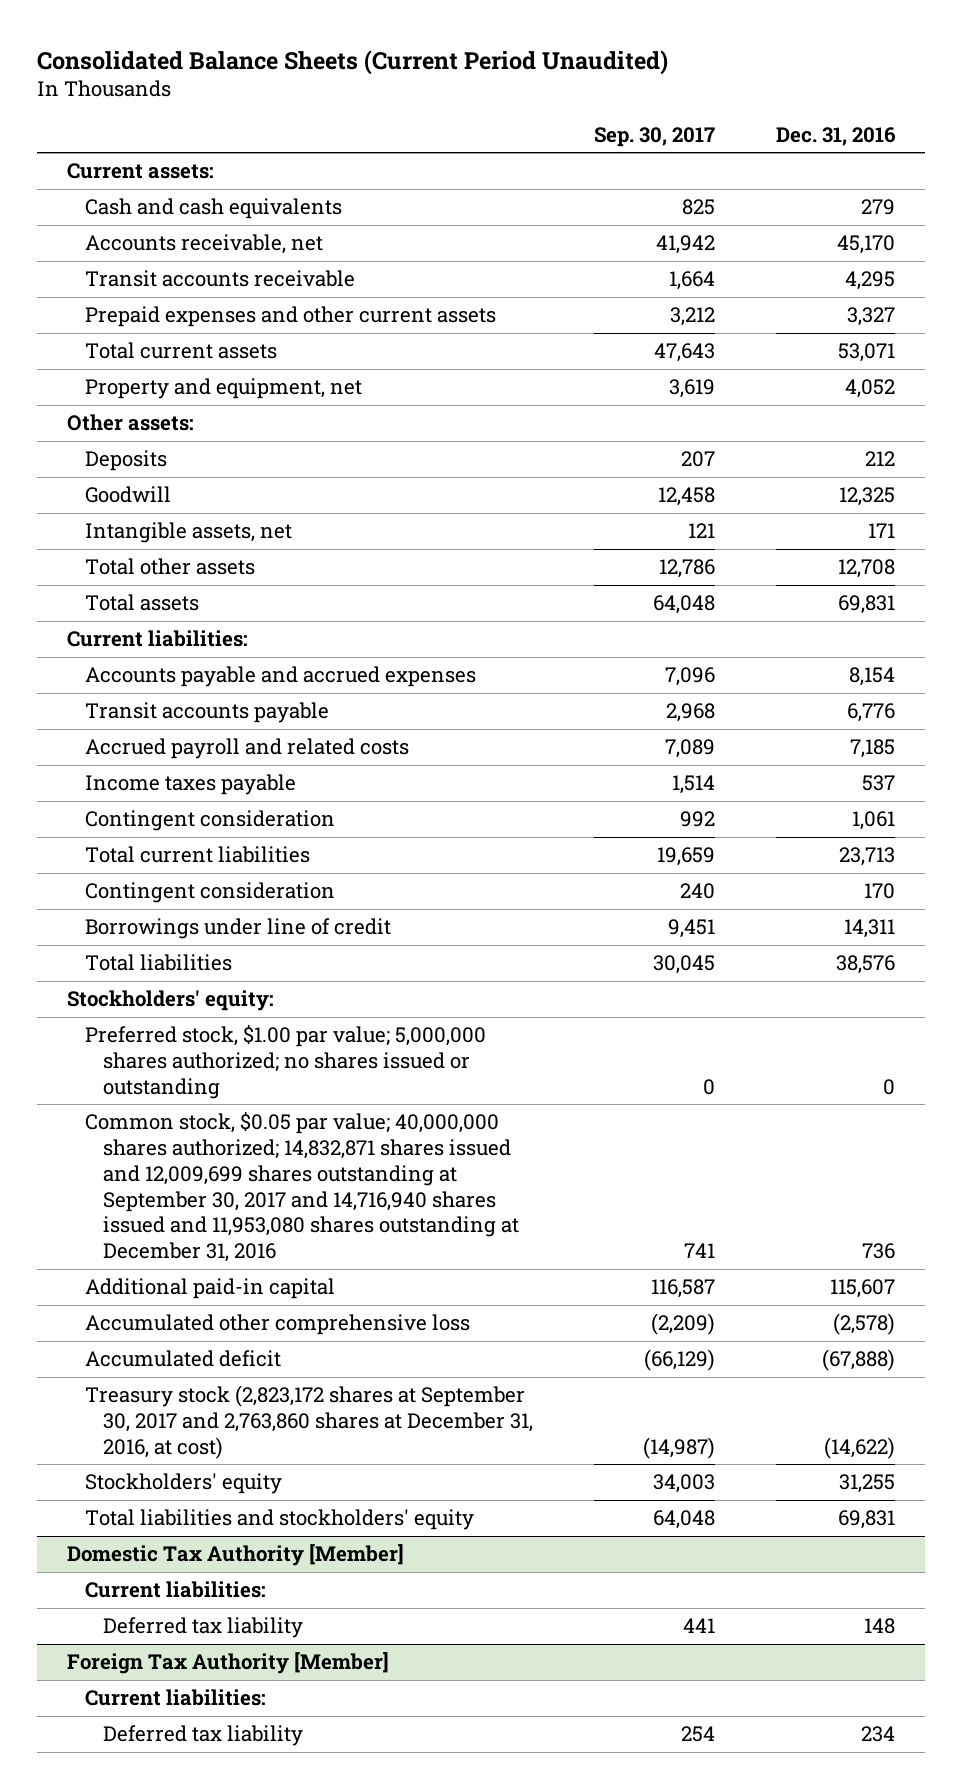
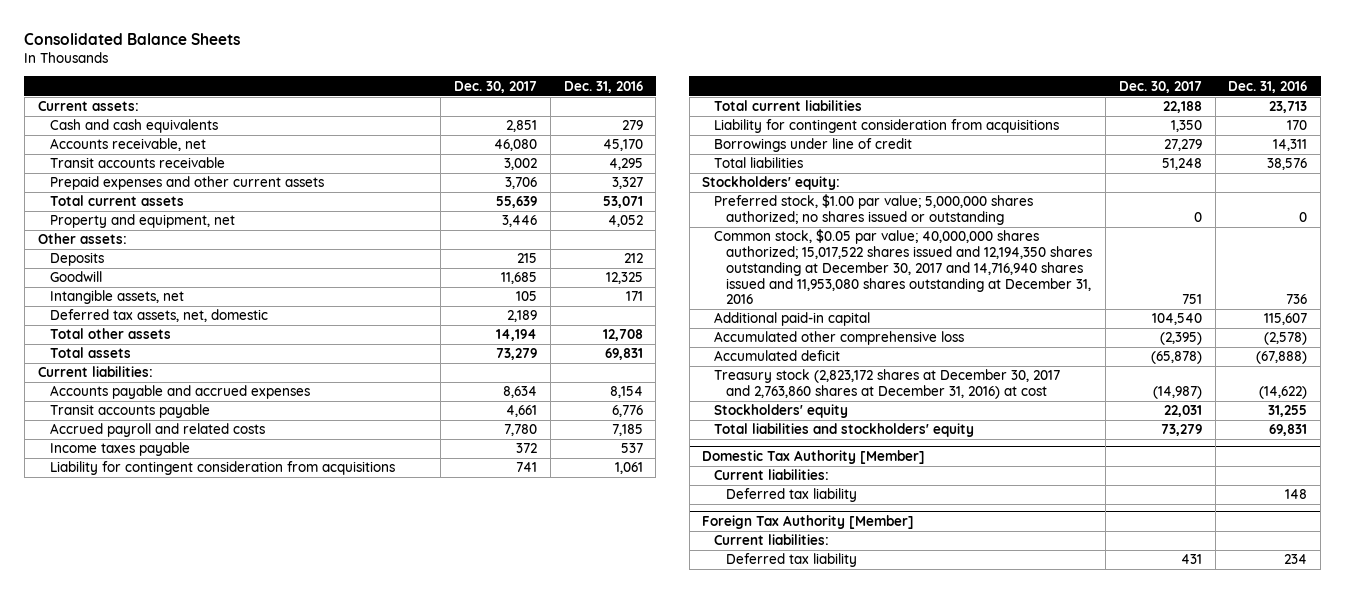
- Consolidated Balance Sheets (Current Period Unaudited)
+ Consolidated Balance Sheets
- | Sep. 30, 2017 | Dec. 31, 2016
+ | Dec. 30, 2017 | Dec. 31, 2016
+ Deferred tax assets, net, domestic | 2,189 |
- Contingent consideration | 992 | 1,061
+ Liability for contingent consideration from acquisitions | 741 | 1,061
- Contingent consideration | 240 | 170
+ Liability for contingent consideration from acquisitions | 1,350 | 170
- Common stock, $0.05 par value; 40,000,000 shares authorized; 14,832,871 shares issued and 12,009,699 shares outstanding at September 30, 2017 and 14,716,940 shares issued and 11,953,080 shares outstanding at December 31, 2016 | 741 | 736
+ Common stock, $0.05 par value; 40,000,000 shares authorized; 15,017,522 shares issued and 12,194,350 shares outstanding at December 30, 2017 and 14,716,940 shares issued and 11,953,080 shares outstanding at December 31, 2016 | 751 | 736
- Treasury stock (2,823,172 shares at September 30, 2017 and 2,763,860 shares at December 31, 2016, at cost) | (14,987) | (14,622)
+ Treasury stock (2,823,172 shares at December 30, 2017 and 2,763,860 shares at December 31, 2016) at cost | (14,987) | (14,622)

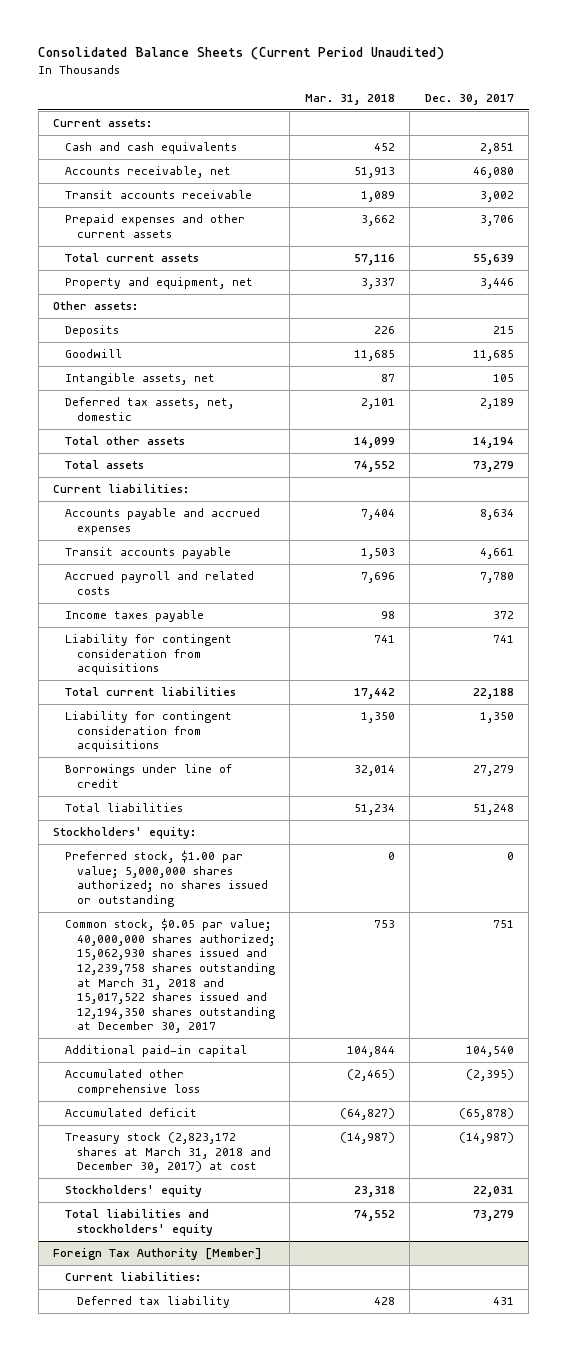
- Consolidated Balance Sheets
+ Consolidated Balance Sheets (Current Period Unaudited)
- | Dec. 30, 2017 | Dec. 31, 2016
+ | Mar. 31, 2018 | Dec. 30, 2017
- Common stock, $0.05 par value; 40,000,000 shares authorized; 15,017,522 shares issued and 12,194,350 shares outstanding at December 30, 2017 and 14,716,940 shares issued and 11,953,080 shares outstanding at December 31, 2016 | 751 | 736
+ Common stock, $0.05 par value; 40,000,000 shares authorized; 15,062,930 shares issued and 12,239,758 shares outstanding at March 31, 2018 and 15,017,522 shares issued and 12,194,350 shares outstanding at December 30, 2017 | 753 | 751
- Treasury stock (2,823,172 shares at December 30, 2017 and 2,763,860 shares at December 31, 2016) at cost | (14,987) | (14,622)
+ Treasury stock (2,823,172 shares at March 31, 2018 and December 30, 2017) at cost | (14,987) | (14,987)
- Domestic Tax Authority [Member]
- Current liabilities:
- Deferred tax liability | | 148

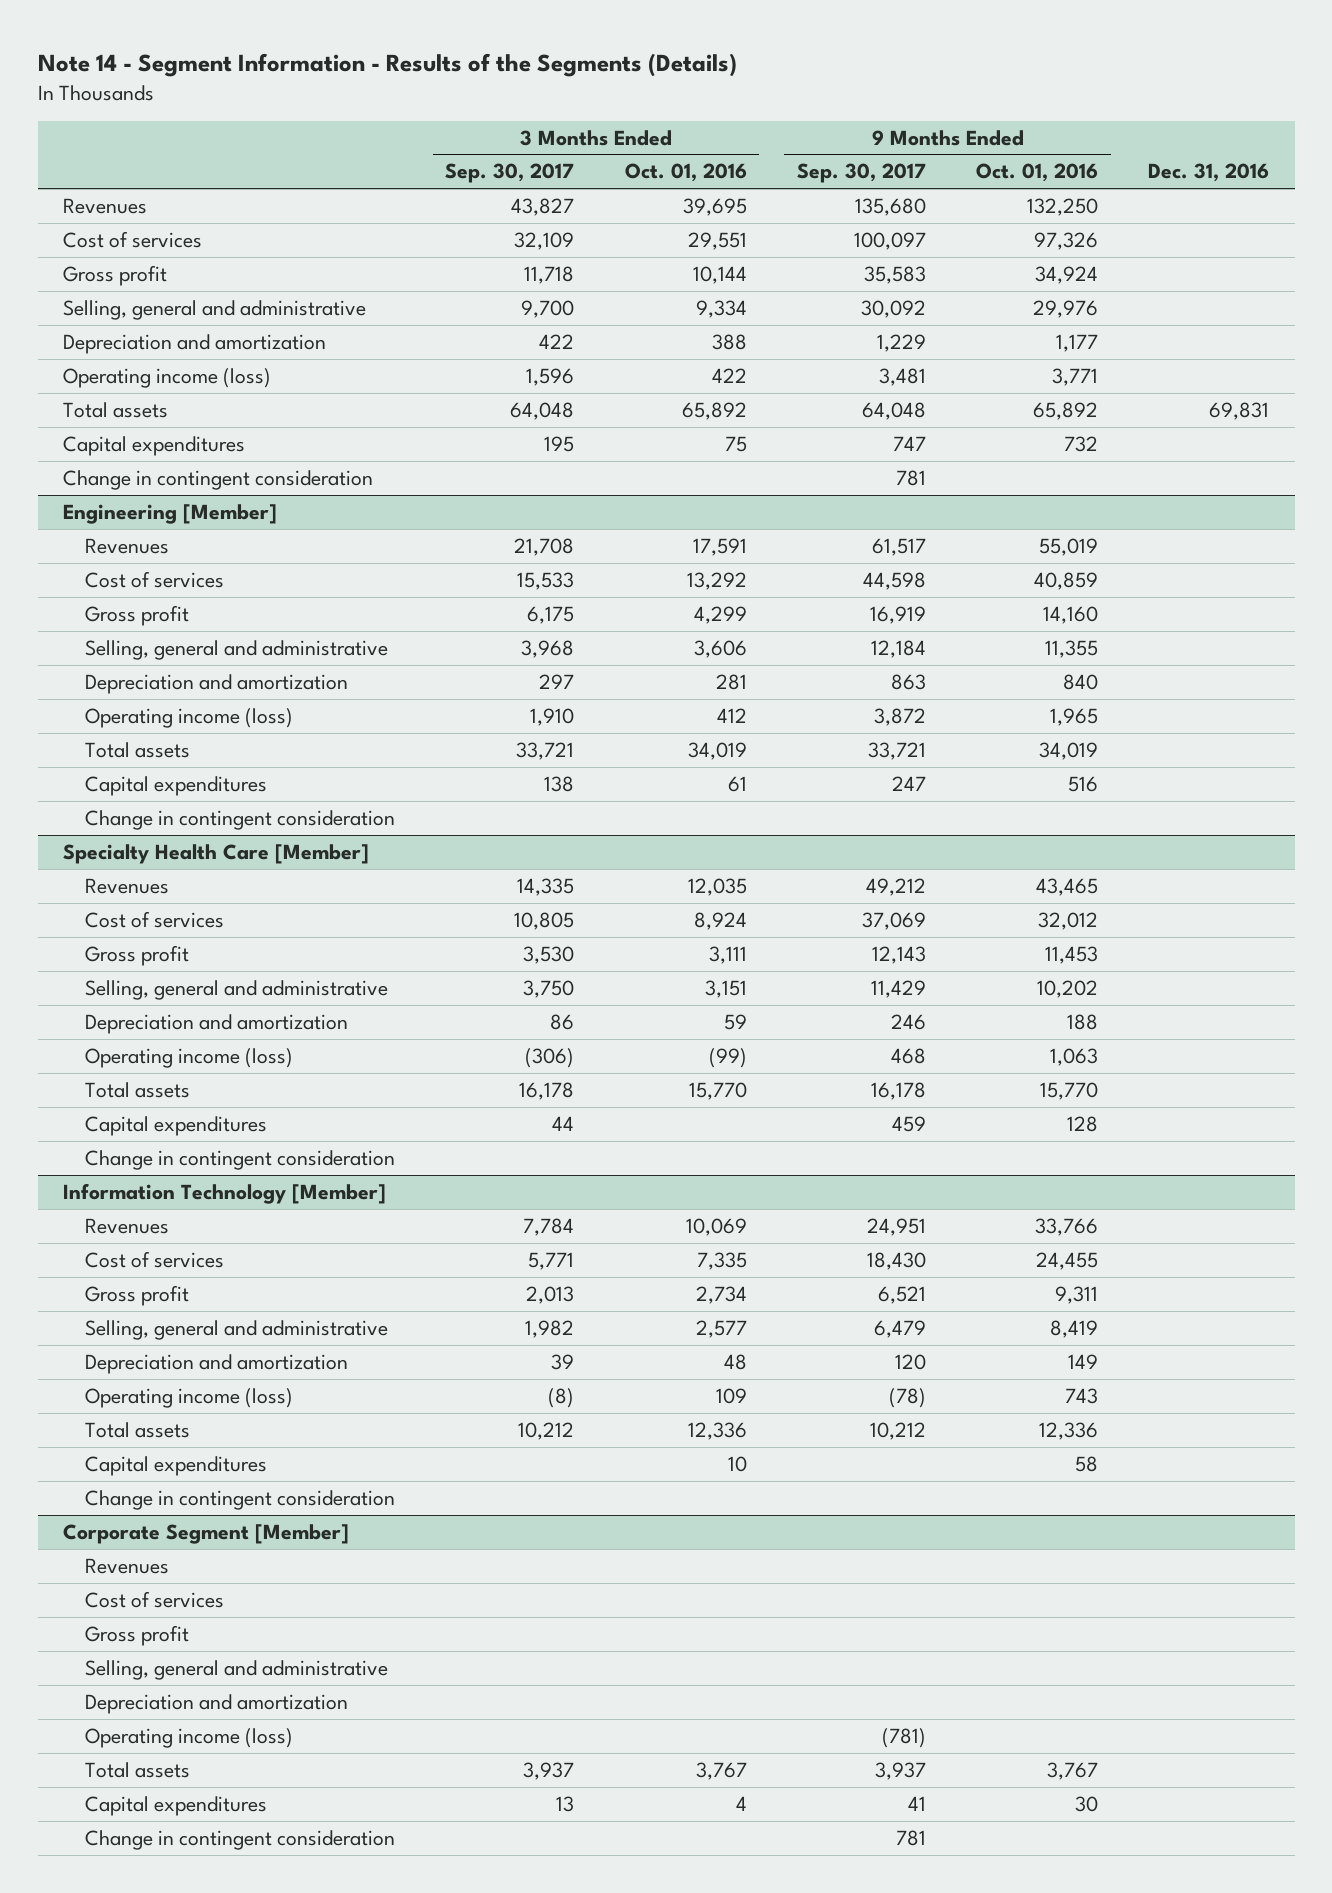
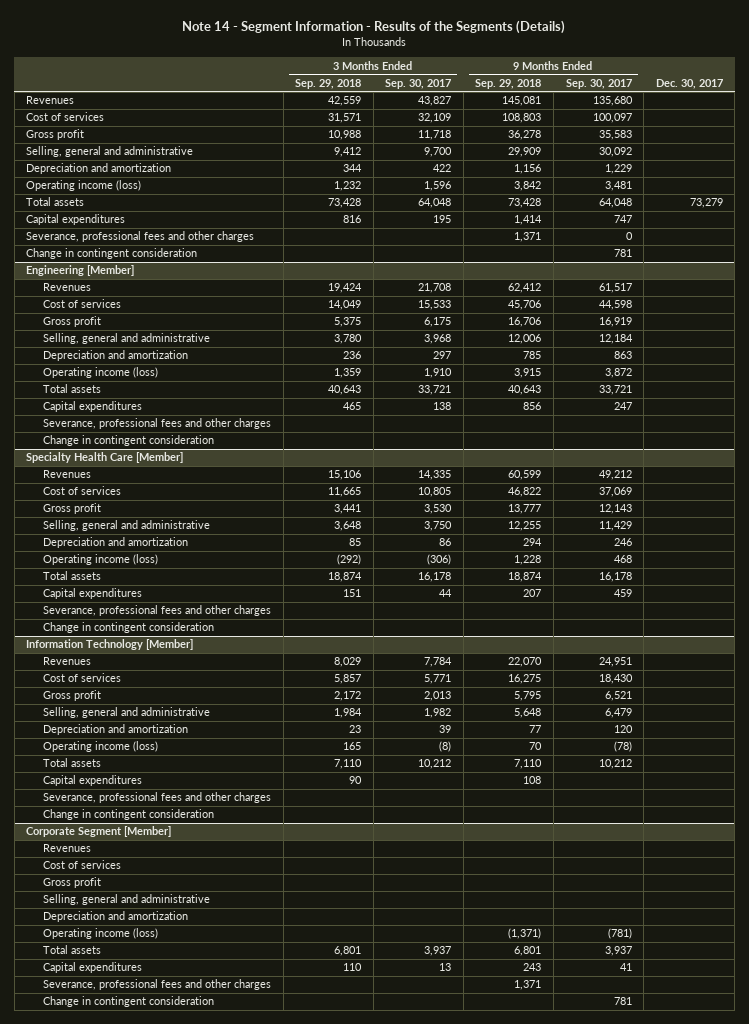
- | 3 Months Ended Sep. 30, 2017 | 3 Months Ended Oct. 01, 2016 | 9 Months Ended Sep. 30, 2017 | 9 Months Ended Oct. 01, 2016 | Dec. 31, 2016
+ | 3 Months Ended Sep. 29, 2018 | 3 Months Ended Sep. 30, 2017 | 9 Months Ended Sep. 29, 2018 | 9 Months Ended Sep. 30, 2017 | Dec. 30, 2017
+ Severance, professional fees and other charges | | | 1,371 | 0 |
@ Engineering [Member]
+ Severance, professional fees and other charges
@ Specialty Health Care [Member]
+ Severance, professional fees and other charges
@ Information Technology [Member]
+ Severance, professional fees and other charges
@ Corporate Segment [Member]
+ Severance, professional fees and other charges | | | 1,371 | |

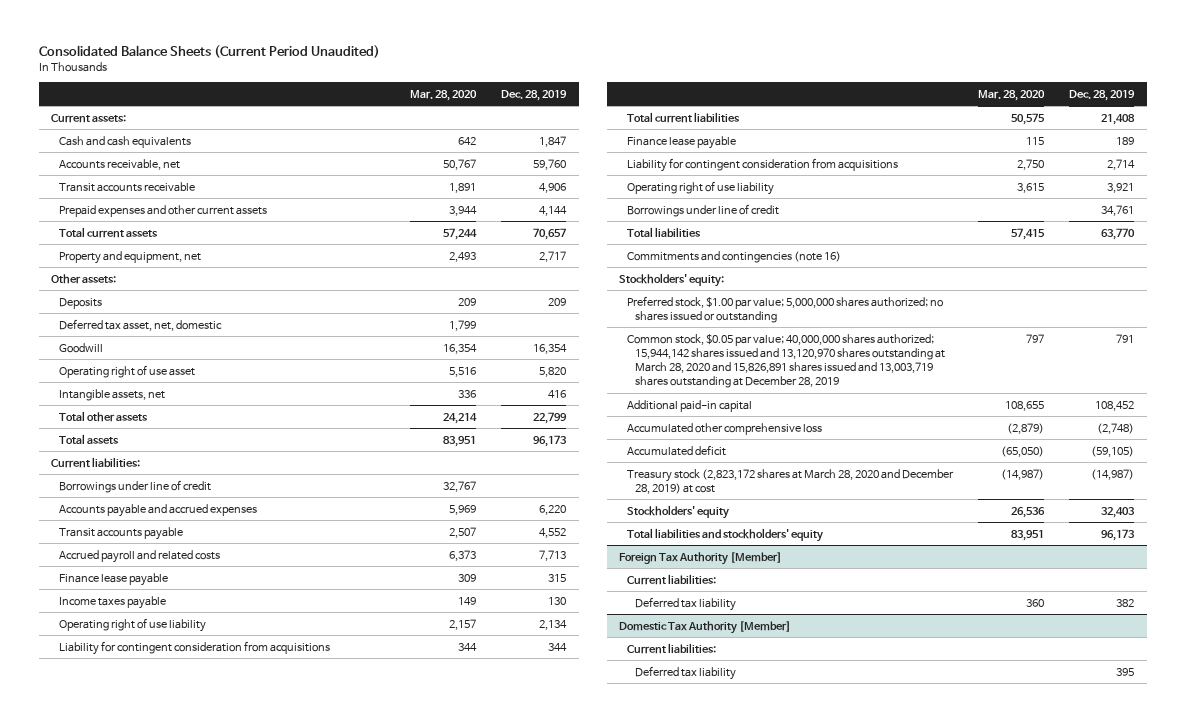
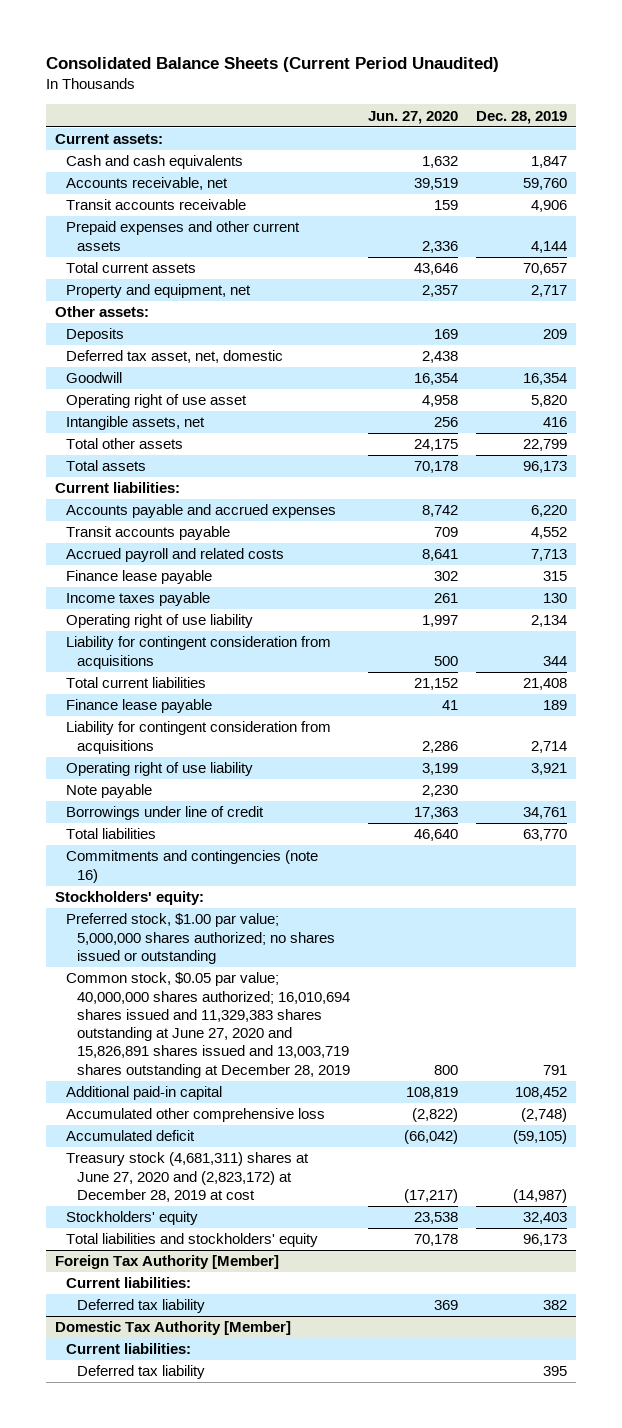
- | Mar. 28, 2020 | Dec. 28, 2019
+ | Jun. 27, 2020 | Dec. 28, 2019
- Borrowings under line of credit | 32,767 |
+ Note payable | 2,230 |
- Common stock, $0.05 par value; 40,000,000 shares authorized; 15,944,142 shares issued and 13,120,970 shares outstanding at March 28, 2020 and 15,826,891 shares issued and 13,003,719 shares outstanding at December 28, 2019 | 797 | 791
+ Common stock, $0.05 par value; 40,000,000 shares authorized; 16,010,694 shares issued and 11,329,383 shares outstanding at June 27, 2020 and 15,826,891 shares issued and 13,003,719 shares outstanding at December 28, 2019 | 800 | 791
- Treasury stock (2,823,172 shares at March 28, 2020 and December 28, 2019) at cost | (14,987) | (14,987)
+ Treasury stock (4,681,311) shares at June 27, 2020 and (2,823,172) at December 28, 2019 at cost | (17,217) | (14,987)

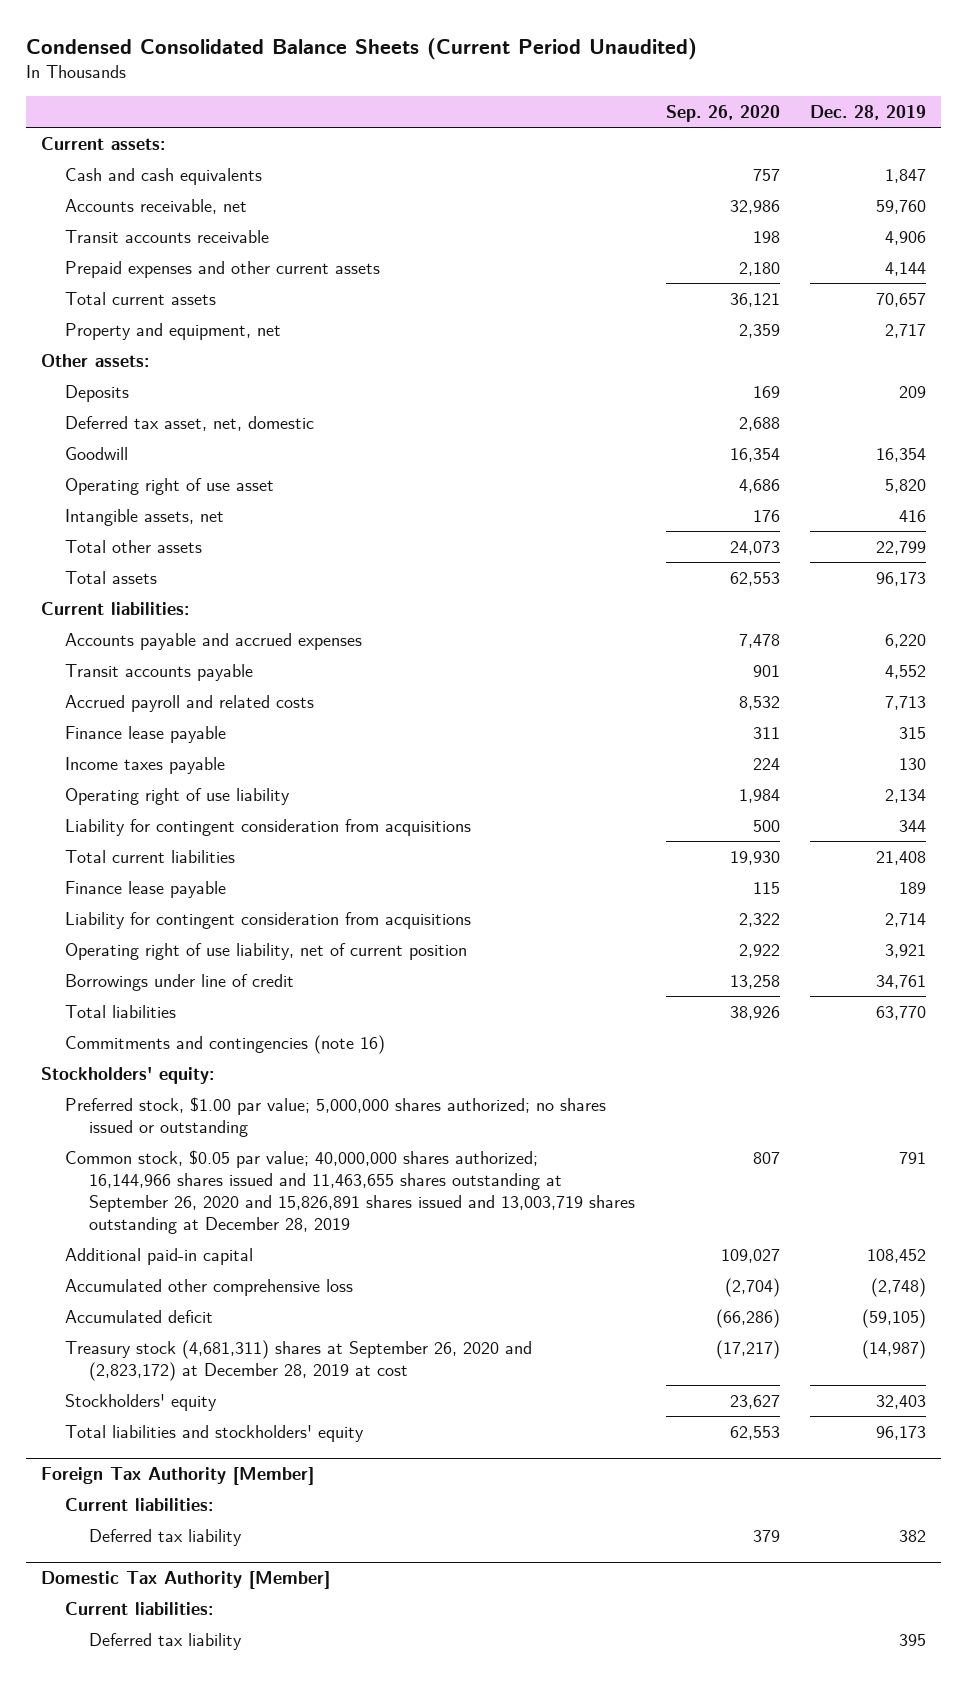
- Consolidated Balance Sheets (Current Period Unaudited)
+ Condensed Consolidated Balance Sheets (Current Period Unaudited)
- | Jun. 27, 2020 | Dec. 28, 2019
+ | Sep. 26, 2020 | Dec. 28, 2019
- Operating right of use liability | 3,199 | 3,921
- Note payable | 2,230 |
+ Operating right of use liability, net of current position | 2,922 | 3,921
- Common stock, $0.05 par value; 40,000,000 shares authorized; 16,010,694 shares issued and 11,329,383 shares outstanding at June 27, 2020 and 15,826,891 shares issued and 13,003,719 shares outstanding at December 28, 2019 | 800 | 791
+ Common stock, $0.05 par value; 40,000,000 shares authorized; 16,144,966 shares issued and 11,463,655 shares outstanding at September 26, 2020 and 15,826,891 shares issued and 13,003,719 shares outstanding at December 28, 2019 | 807 | 791
- Treasury stock (4,681,311) shares at June 27, 2020 and (2,823,172) at December 28, 2019 at cost | (17,217) | (14,987)
+ Treasury stock (4,681,311) shares at September 26, 2020 and (2,823,172) at December 28, 2019 at cost | (17,217) | (14,987)

